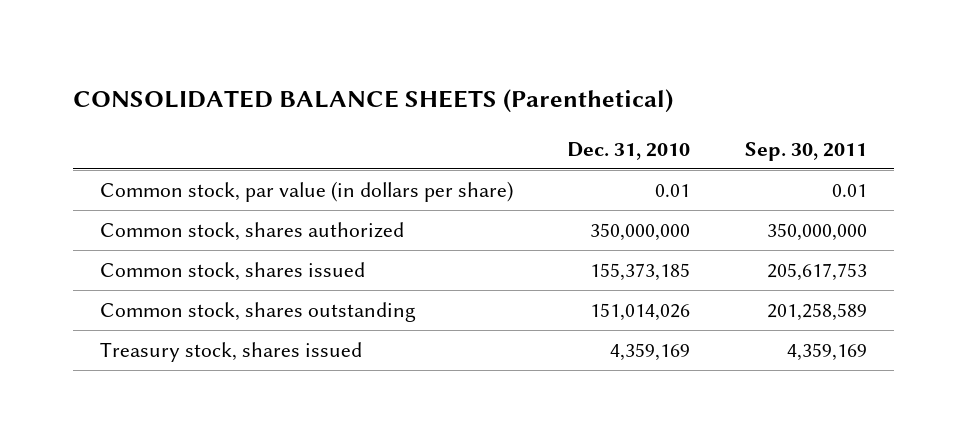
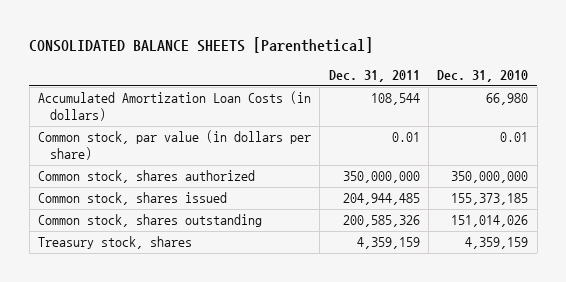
- CONSOLIDATED BALANCE SHEETS (Parenthetical)
+ CONSOLIDATED BALANCE SHEETS [Parenthetical]
- | Dec. 31, 2010 | Sep. 30, 2011
+ | Dec. 31, 2011 | Dec. 31, 2010
+ Accumulated Amortization Loan Costs (in dollars) | 108,544 | 66,980
- Treasury stock, shares issued | 4,359,169 | 4,359,169
+ Treasury stock, shares | 4,359,159 | 4,359,159

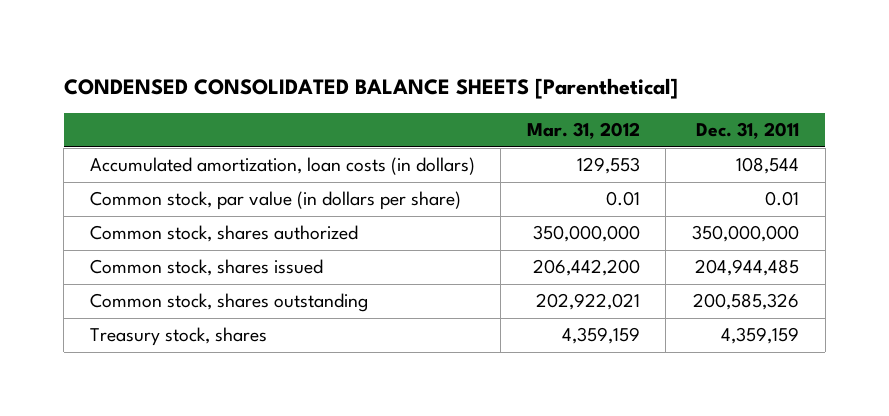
- CONSOLIDATED BALANCE SHEETS [Parenthetical]
+ CONDENSED CONSOLIDATED BALANCE SHEETS [Parenthetical]
- | Dec. 31, 2011 | Dec. 31, 2010
+ | Mar. 31, 2012 | Dec. 31, 2011
- Accumulated Amortization Loan Costs (in dollars) | 108,544 | 66,980
+ Accumulated amortization, loan costs (in dollars) | 129,553 | 108,544

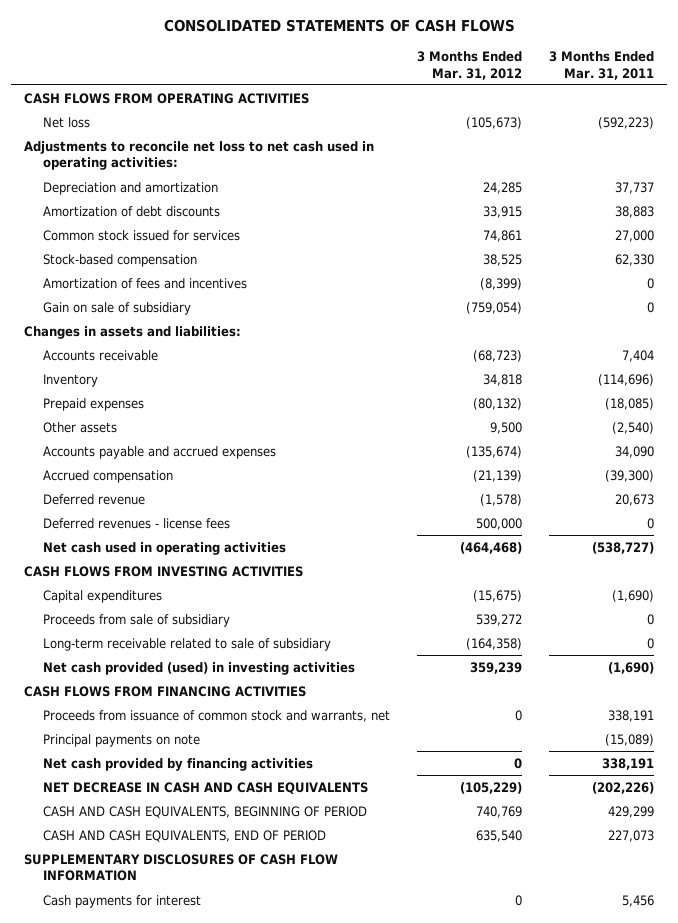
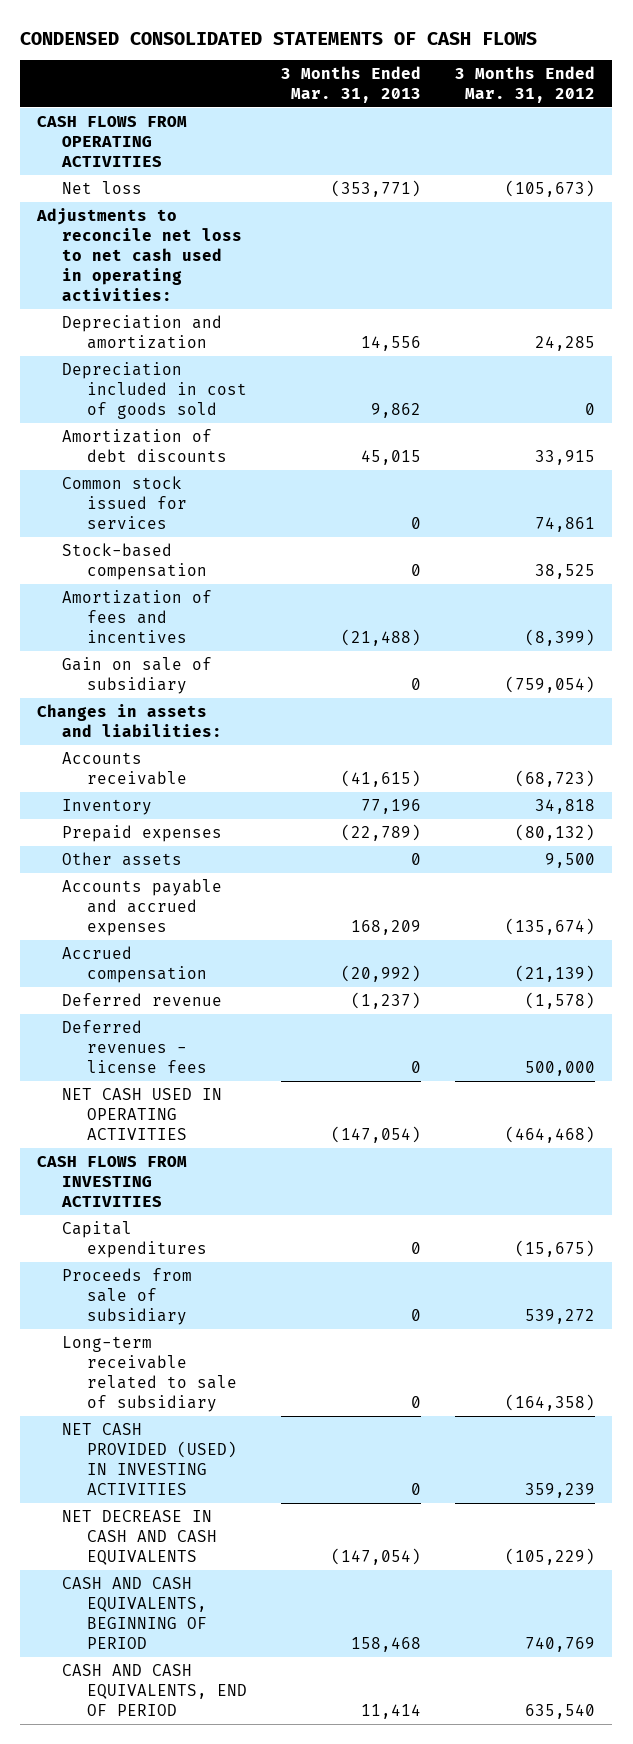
- CONSOLIDATED STATEMENTS OF CASH FLOWS
+ CONDENSED CONSOLIDATED STATEMENTS OF CASH FLOWS
- | 3 Months Ended Mar. 31, 2012 | 3 Months Ended Mar. 31, 2011
+ | 3 Months Ended Mar. 31, 2013 | 3 Months Ended Mar. 31, 2012
+ Depreciation included in cost of goods sold | 9,862 | 0
- Net cash used in operating activities | (464,468) | (538,727)
+ NET CASH USED IN OPERATING ACTIVITIES | (147,054) | (464,468)
- Net cash provided (used) in investing activities | 359,239 | (1,690)
- CASH FLOWS FROM FINANCING ACTIVITIES
- Proceeds from issuance of common stock and warrants, net | 0 | 338,191
- Principal payments on note | | (15,089)
- Net cash provided by financing activities | 0 | 338,191
+ NET CASH PROVIDED (USED) IN INVESTING ACTIVITIES | 0 | 359,239
- SUPPLEMENTARY DISCLOSURES OF CASH FLOW INFORMATION
- Cash payments for interest | 0 | 5,456

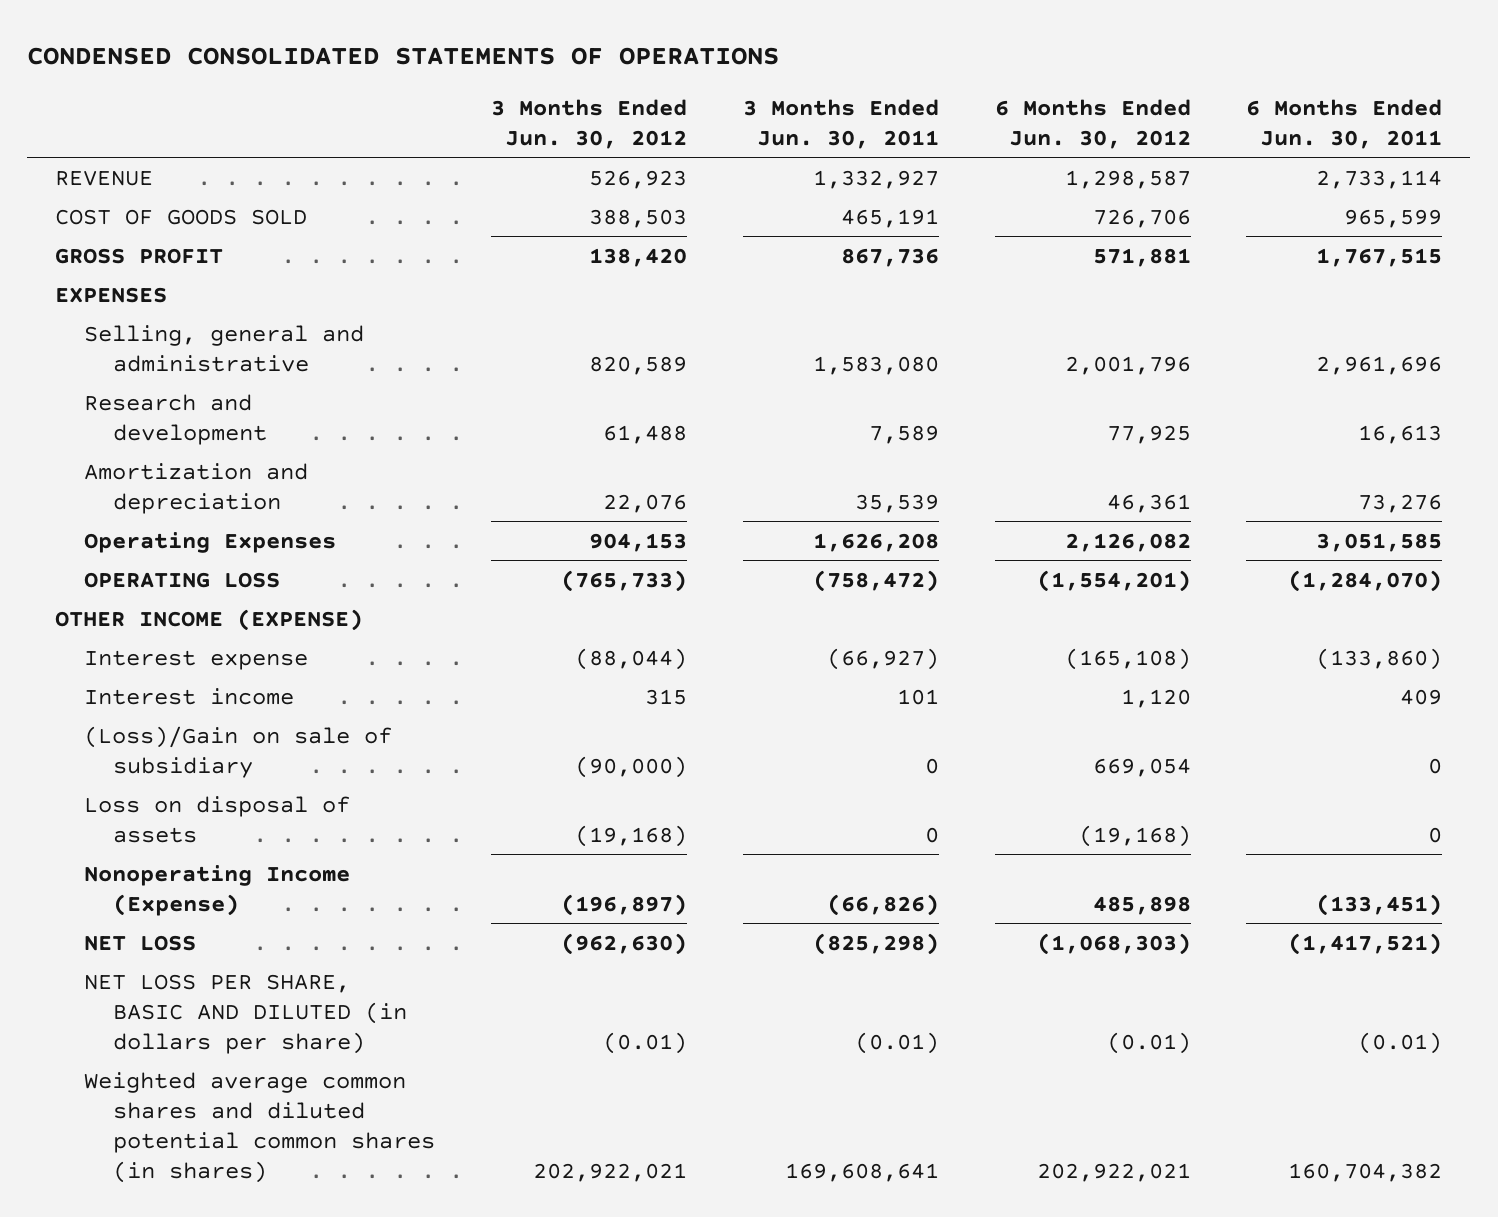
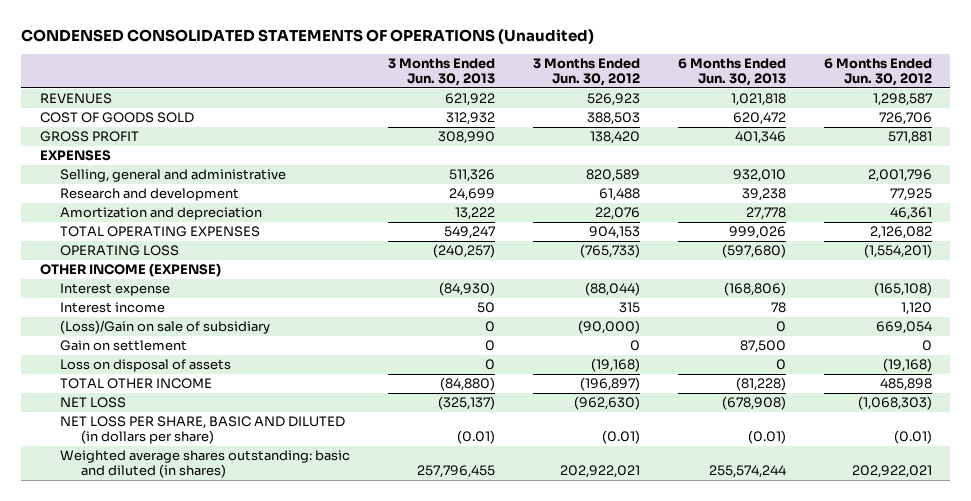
- CONDENSED CONSOLIDATED STATEMENTS OF OPERATIONS
+ CONDENSED CONSOLIDATED STATEMENTS OF OPERATIONS (Unaudited)
- | 3 Months Ended Jun. 30, 2012 | 3 Months Ended Jun. 30, 2011 | 6 Months Ended Jun. 30, 2012 | 6 Months Ended Jun. 30, 2011
+ | 3 Months Ended Jun. 30, 2013 | 3 Months Ended Jun. 30, 2012 | 6 Months Ended Jun. 30, 2013 | 6 Months Ended Jun. 30, 2012
- REVENUE | 526,923 | 1,332,927 | 1,298,587 | 2,733,114
+ REVENUES | 621,922 | 526,923 | 1,021,818 | 1,298,587
- Operating Expenses | 904,153 | 1,626,208 | 2,126,082 | 3,051,585
+ TOTAL OPERATING EXPENSES | 549,247 | 904,153 | 999,026 | 2,126,082
+ Gain on settlement | 0 | 0 | 87,500 | 0
- Nonoperating Income (Expense) | (196,897) | (66,826) | 485,898 | (133,451)
+ TOTAL OTHER INCOME | (84,880) | (196,897) | (81,228) | 485,898
- Weighted average common shares and diluted potential common shares (in shares) | 202,922,021 | 169,608,641 | 202,922,021 | 160,704,382
+ Weighted average shares outstanding: basic and diluted (in shares) | 257,796,455 | 202,922,021 | 255,574,244 | 202,922,021

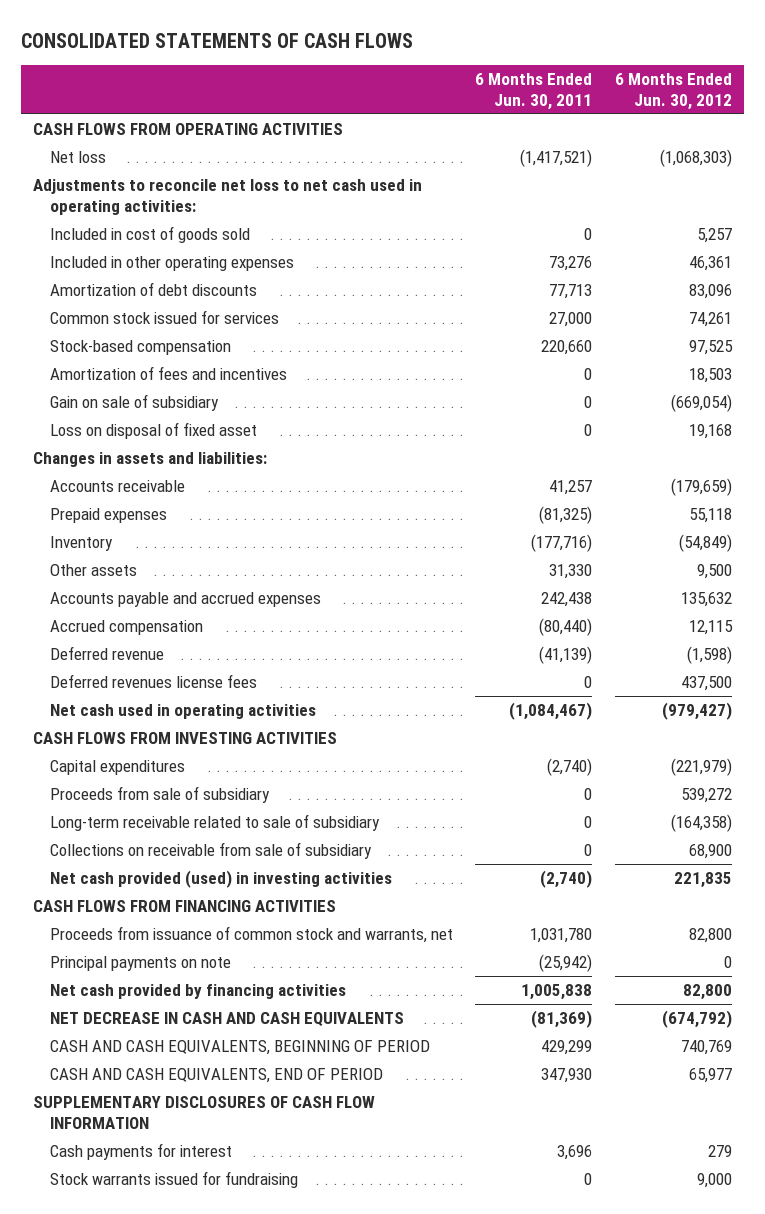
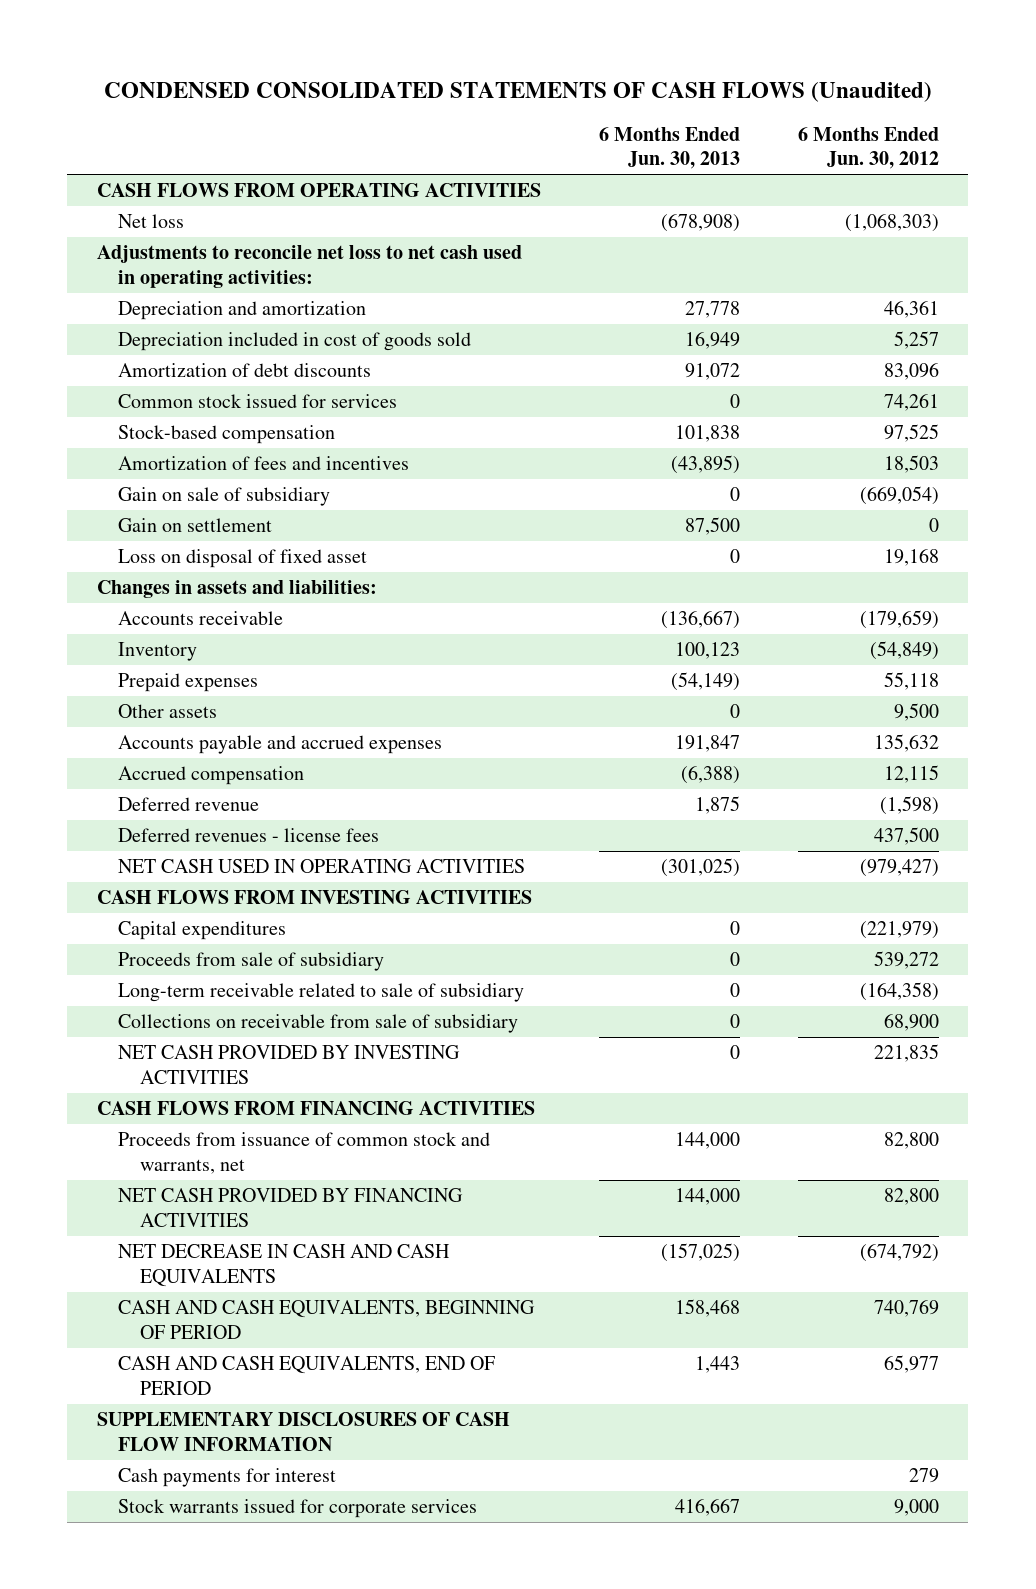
- CONSOLIDATED STATEMENTS OF CASH FLOWS
+ CONDENSED CONSOLIDATED STATEMENTS OF CASH FLOWS (Unaudited)
- | 6 Months Ended Jun. 30, 2011 | 6 Months Ended Jun. 30, 2012
+ | 6 Months Ended Jun. 30, 2013 | 6 Months Ended Jun. 30, 2012
- Included in cost of goods sold | 0 | 5,257
- Included in other operating expenses | 73,276 | 46,361
+ Depreciation and amortization | 27,778 | 46,361
+ Depreciation included in cost of goods sold | 16,949 | 5,257
+ Gain on settlement | 87,500 | 0
moved down: Prepaid expenses | (54,149) | 55,118
- Deferred revenues license fees | 0 | 437,500
- Net cash used in operating activities | (1,084,467) | (979,427)
+ Deferred revenues - license fees | | 437,500
+ NET CASH USED IN OPERATING ACTIVITIES | (301,025) | (979,427)
- Net cash provided (used) in investing activities | (2,740) | 221,835
+ NET CASH PROVIDED BY INVESTING ACTIVITIES | 0 | 221,835
- Principal payments on note | (25,942) | 0
- Net cash provided by financing activities | 1,005,838 | 82,800
+ NET CASH PROVIDED BY FINANCING ACTIVITIES | 144,000 | 82,800
- Stock warrants issued for fundraising | 0 | 9,000
+ Stock warrants issued for corporate services | 416,667 | 9,000

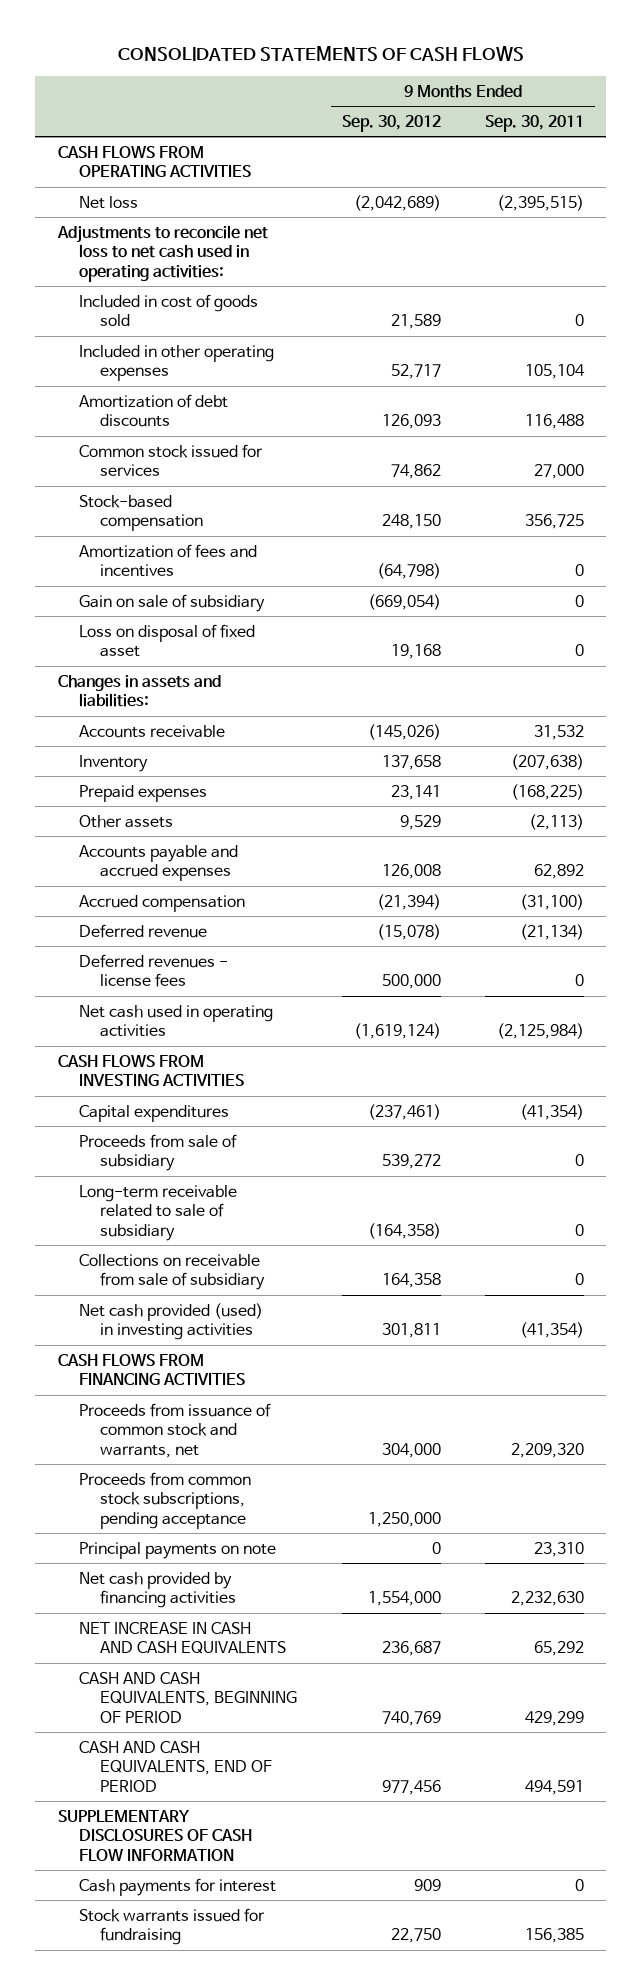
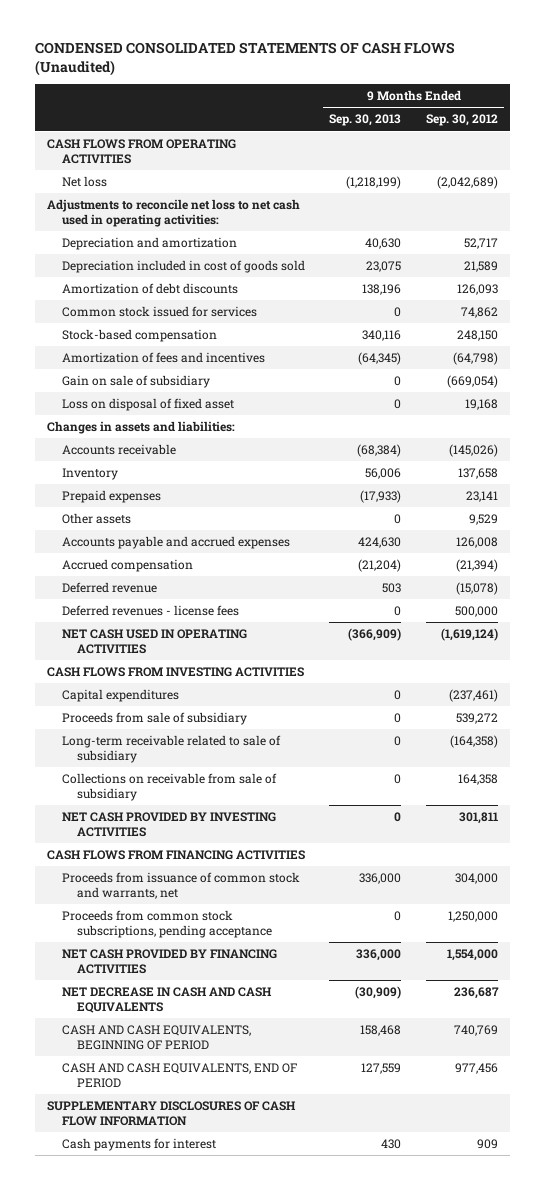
- CONSOLIDATED STATEMENTS OF CASH FLOWS
+ CONDENSED CONSOLIDATED STATEMENTS OF CASH FLOWS (Unaudited)
- | 9 Months Ended Sep. 30, 2012 | 9 Months Ended Sep. 30, 2011
+ | 9 Months Ended Sep. 30, 2013 | 9 Months Ended Sep. 30, 2012
- Included in cost of goods sold | 21,589 | 0
- Included in other operating expenses | 52,717 | 105,104
+ Depreciation and amortization | 40,630 | 52,717
+ Depreciation included in cost of goods sold | 23,075 | 21,589
- Net cash used in operating activities | (1,619,124) | (2,125,984)
+ NET CASH USED IN OPERATING ACTIVITIES | (366,909) | (1,619,124)
- Net cash provided (used) in investing activities | 301,811 | (41,354)
+ NET CASH PROVIDED BY INVESTING ACTIVITIES | 0 | 301,811
- Principal payments on note | 0 | 23,310
- Net cash provided by financing activities | 1,554,000 | 2,232,630
- NET INCREASE IN CASH AND CASH EQUIVALENTS | 236,687 | 65,292
+ NET CASH PROVIDED BY FINANCING ACTIVITIES | 336,000 | 1,554,000
+ NET DECREASE IN CASH AND CASH EQUIVALENTS | (30,909) | 236,687
- Stock warrants issued for fundraising | 22,750 | 156,385

